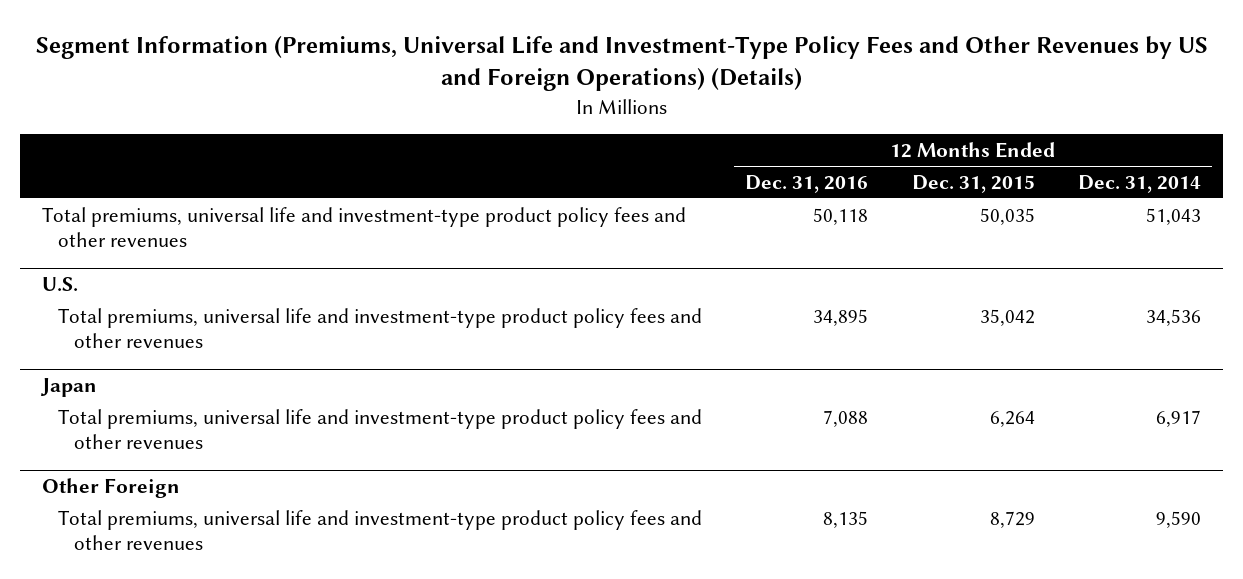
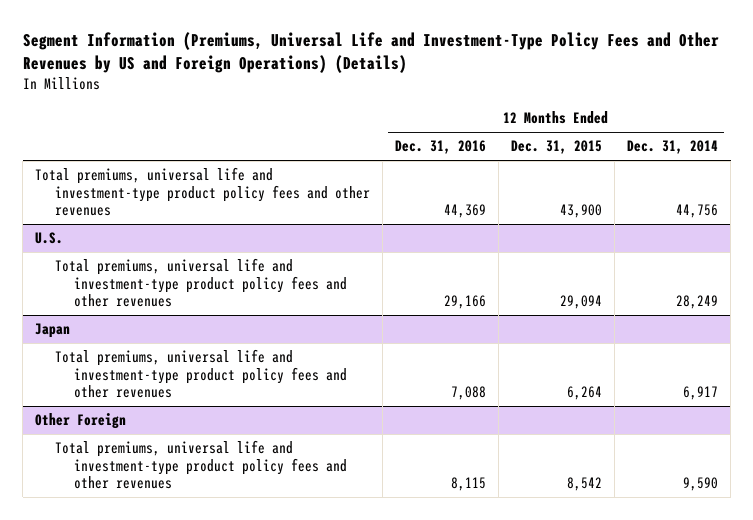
- Total premiums, universal life and investment-type product policy fees and other revenues | 50,118 | 50,035 | 51,043
+ Total premiums, universal life and investment-type product policy fees and other revenues | 44,369 | 43,900 | 44,756
@ U.S.
- Total premiums, universal life and investment-type product policy fees and other revenues | 34,895 | 35,042 | 34,536
+ Total premiums, universal life and investment-type product policy fees and other revenues | 29,166 | 29,094 | 28,249
@ Other Foreign
- Total premiums, universal life and investment-type product policy fees and other revenues | 8,135 | 8,729 | 9,590
+ Total premiums, universal life and investment-type product policy fees and other revenues | 8,115 | 8,542 | 9,590

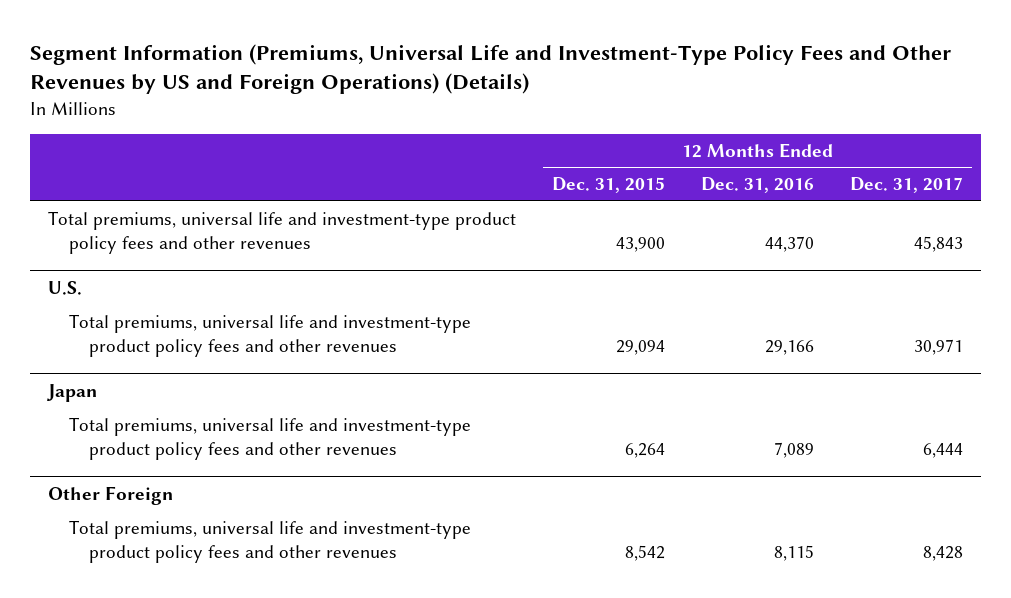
- | 12 Months Ended Dec. 31, 2016 | 12 Months Ended Dec. 31, 2015 | 12 Months Ended Dec. 31, 2014
+ | 12 Months Ended Dec. 31, 2015 | 12 Months Ended Dec. 31, 2016 | 12 Months Ended Dec. 31, 2017
- Total premiums, universal life and investment-type product policy fees and other revenues | 44,369 | 43,900 | 44,756
+ Total premiums, universal life and investment-type product policy fees and other revenues | 43,900 | 44,370 | 45,843
@ Japan
- Total premiums, universal life and investment-type product policy fees and other revenues | 7,088 | 6,264 | 6,917
+ Total premiums, universal life and investment-type product policy fees and other revenues | 6,264 | 7,089 | 6,444

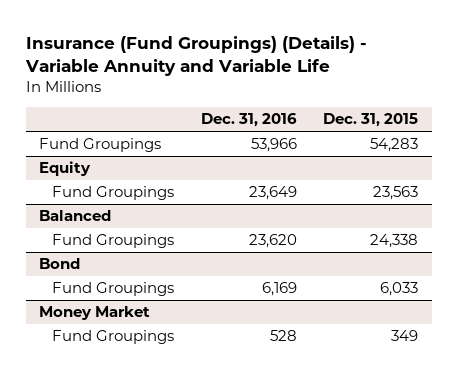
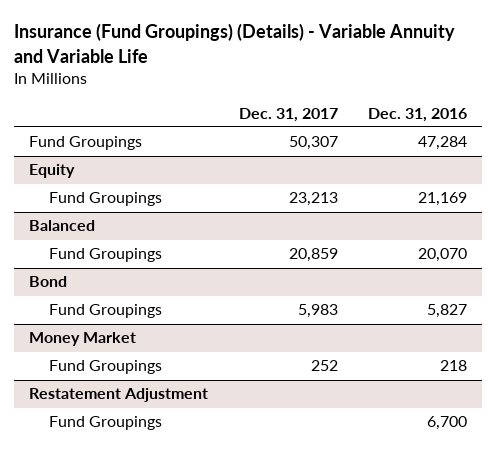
- | Dec. 31, 2016 | Dec. 31, 2015
+ | Dec. 31, 2017 | Dec. 31, 2016
- Fund Groupings | 53,966 | 54,283
+ Fund Groupings | 50,307 | 47,284
@ Equity
- Fund Groupings | 23,649 | 23,563
+ Fund Groupings | 23,213 | 21,169
@ Balanced
- Fund Groupings | 23,620 | 24,338
+ Fund Groupings | 20,859 | 20,070
@ Bond
- Fund Groupings | 6,169 | 6,033
+ Fund Groupings | 5,983 | 5,827
@ Money Market
- Fund Groupings | 528 | 349
+ Fund Groupings | 252 | 218
+ Restatement Adjustment
+ Fund Groupings | | 6,700

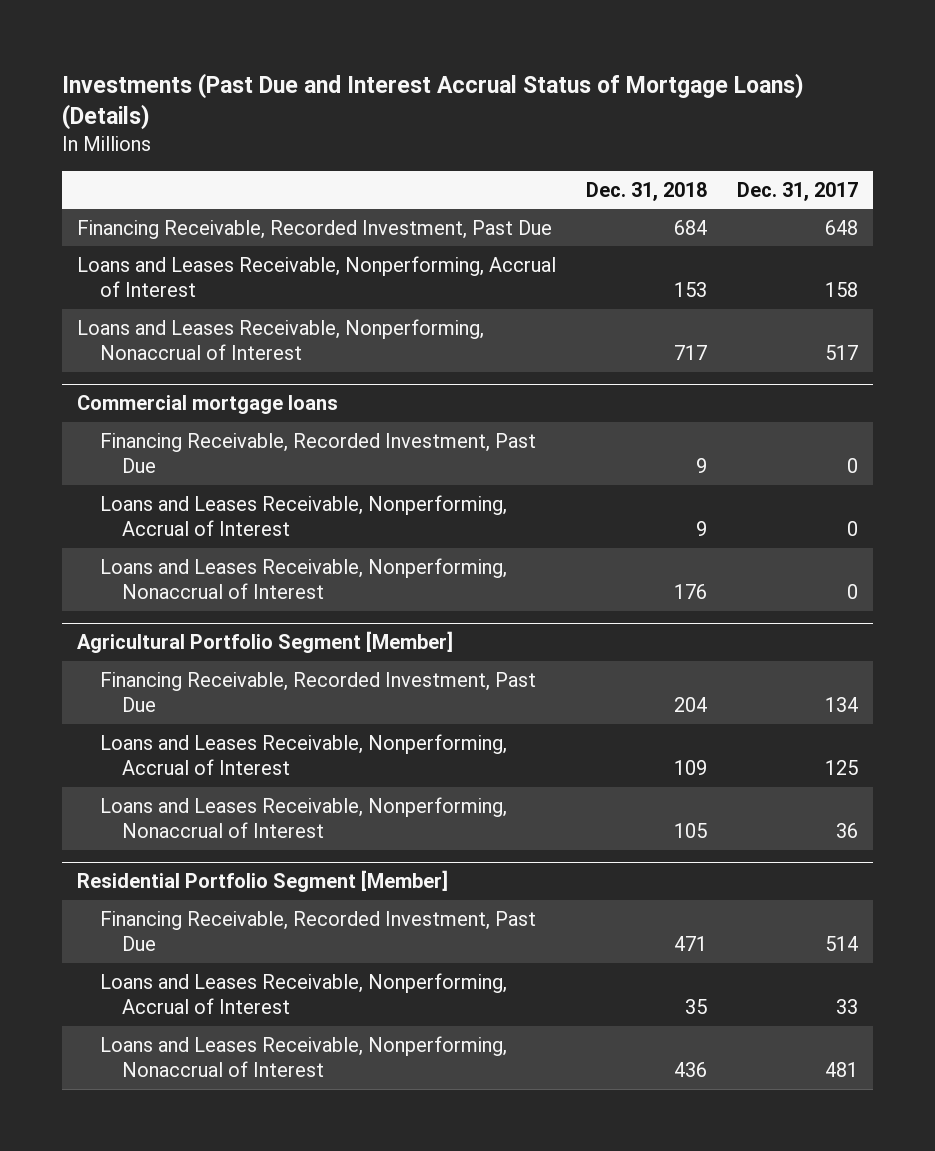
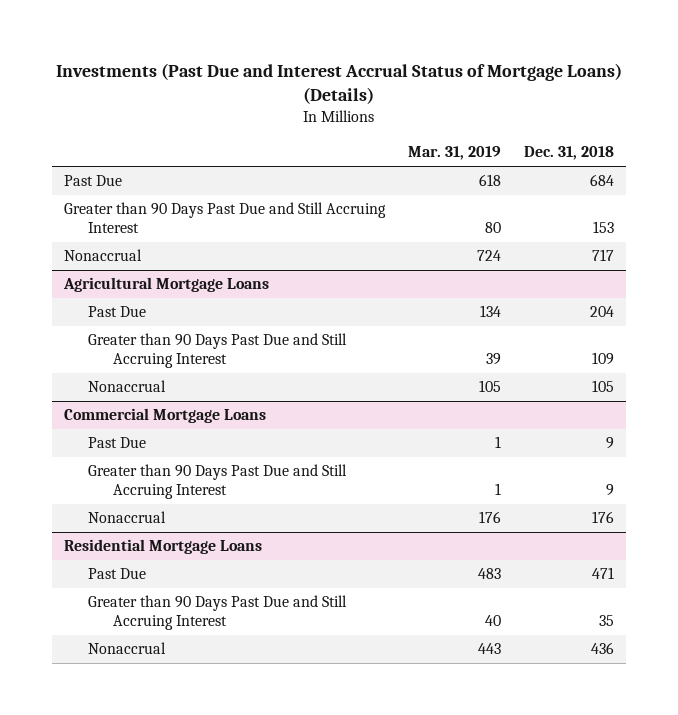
- | Dec. 31, 2018 | Dec. 31, 2017
+ | Mar. 31, 2019 | Dec. 31, 2018
- Financing Receivable, Recorded Investment, Past Due | 684 | 648
- Loans and Leases Receivable, Nonperforming, Accrual of Interest | 153 | 158
- Loans and Leases Receivable, Nonperforming, Nonaccrual of Interest | 717 | 517
- Commercial mortgage loans
- Financing Receivable, Recorded Investment, Past Due | 9 | 0
- Loans and Leases Receivable, Nonperforming, Accrual of Interest | 9 | 0
- Loans and Leases Receivable, Nonperforming, Nonaccrual of Interest | 176 | 0
- Agricultural Portfolio Segment [Member]
- Financing Receivable, Recorded Investment, Past Due | 204 | 134
- Loans and Leases Receivable, Nonperforming, Accrual of Interest | 109 | 125
- Loans and Leases Receivable, Nonperforming, Nonaccrual of Interest | 105 | 36
- Residential Portfolio Segment [Member]
- Financing Receivable, Recorded Investment, Past Due | 471 | 514
- Loans and Leases Receivable, Nonperforming, Accrual of Interest | 35 | 33
- Loans and Leases Receivable, Nonperforming, Nonaccrual of Interest | 436 | 481
+ Past Due | 618 | 684
+ Greater than 90 Days Past Due and Still Accruing Interest | 80 | 153
+ Nonaccrual | 724 | 717
+ Agricultural Mortgage Loans
+ Past Due | 134 | 204
+ Greater than 90 Days Past Due and Still Accruing Interest | 39 | 109
+ Nonaccrual | 105 | 105
+ Commercial Mortgage Loans
+ Past Due | 1 | 9
+ Greater than 90 Days Past Due and Still Accruing Interest | 1 | 9
+ Nonaccrual | 176 | 176
+ Residential Mortgage Loans
+ Past Due | 483 | 471
+ Greater than 90 Days Past Due and Still Accruing Interest | 40 | 35
+ Nonaccrual | 443 | 436

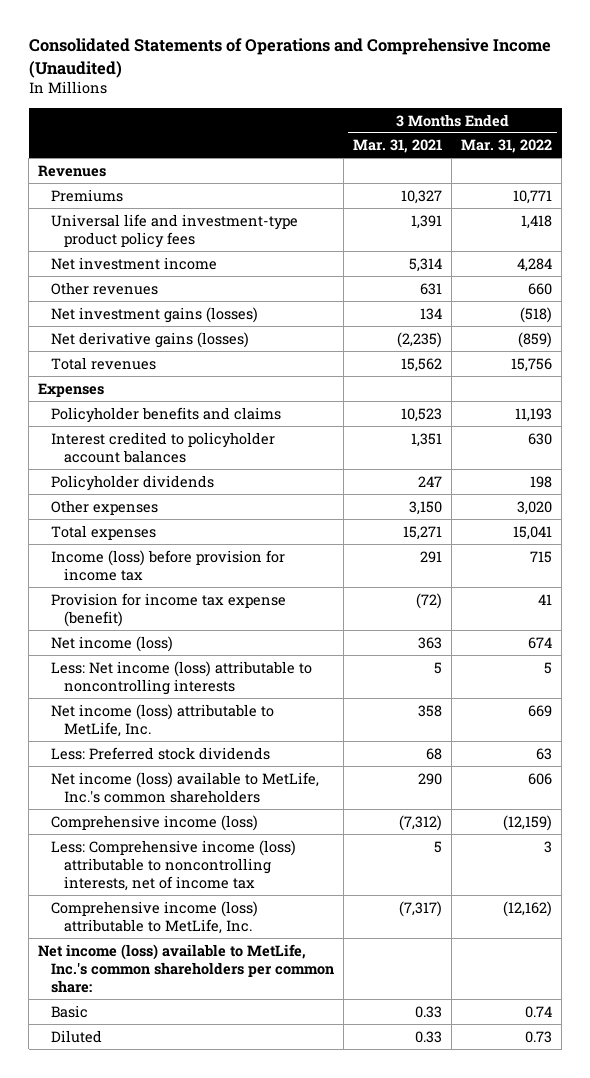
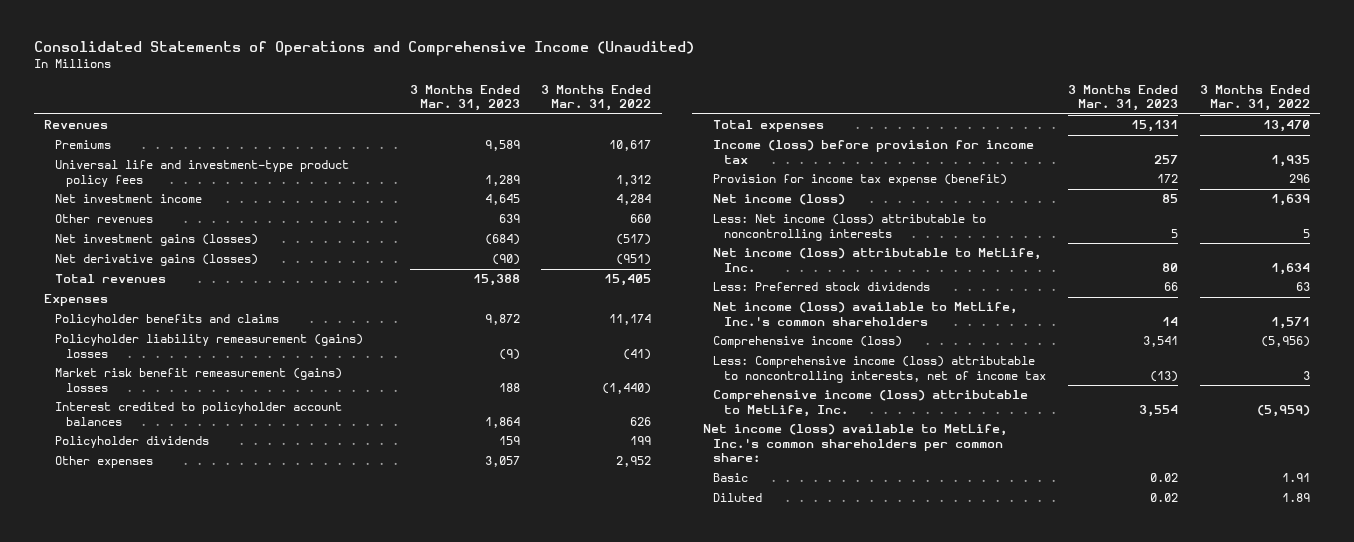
- | 3 Months Ended Mar. 31, 2021 | 3 Months Ended Mar. 31, 2022
+ | 3 Months Ended Mar. 31, 2023 | 3 Months Ended Mar. 31, 2022
- Premiums | 10,327 | 10,771
- Universal life and investment-type product policy fees | 1,391 | 1,418
+ Premiums | 9,589 | 10,617
+ Universal life and investment-type product policy fees | 1,289 | 1,312
- Net investment gains (losses) | 134 | (518)
- Net derivative gains (losses) | (2,235) | (859)
- Total revenues | 15,562 | 15,756
+ Net investment gains (losses) | (684) | (517)
+ Net derivative gains (losses) | (90) | (951)
+ Total revenues | 15,388 | 15,405
- Policyholder benefits and claims | 10,523 | 11,193
- Interest credited to policyholder account balances | 1,351 | 630
- Policyholder dividends | 247 | 198
- Other expenses | 3,150 | 3,020
- Total expenses | 15,271 | 15,041
- Income (loss) before provision for income tax | 291 | 715
- Provision for income tax expense (benefit) | (72) | 41
- Net income (loss) | 363 | 674
+ Policyholder benefits and claims | 9,872 | 11,174
+ Policyholder liability remeasurement (gains) losses | (9) | (41)
+ Market risk benefit remeasurement (gains) losses | 188 | (1,440)
+ Interest credited to policyholder account balances | 1,864 | 626
+ Policyholder dividends | 159 | 199
+ Other expenses | 3,057 | 2,952
+ Total expenses | 15,131 | 13,470
+ Income (loss) before provision for income tax | 257 | 1,935
+ Provision for income tax expense (benefit) | 172 | 296
+ Net income (loss) | 85 | 1,639
- Net income (loss) attributable to MetLife, Inc. | 358 | 669
+ Net income (loss) attributable to MetLife, Inc. | 80 | 1,634
- Net income (loss) available to MetLife, Inc.'s common shareholders | 290 | 606
- Comprehensive income (loss) | (7,312) | (12,159)
+ Net income (loss) available to MetLife, Inc.'s common shareholders | 14 | 1,571
+ Comprehensive income (loss) | 3,541 | (5,956)
- Comprehensive income (loss) attributable to MetLife, Inc. | (7,317) | (12,162)
+ Comprehensive income (loss) attributable to MetLife, Inc. | 3,554 | (5,959)
- Basic | 0.33 | 0.74
- Diluted | 0.33 | 0.73
+ Basic | 0.02 | 1.91
+ Diluted | 0.02 | 1.89

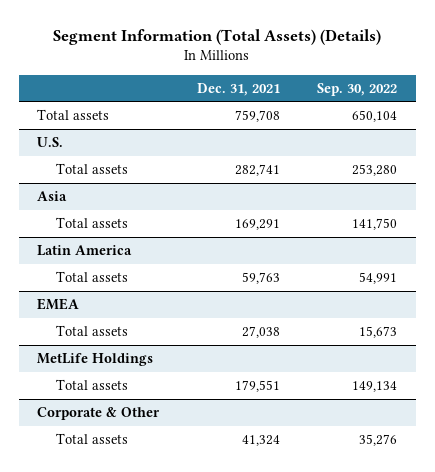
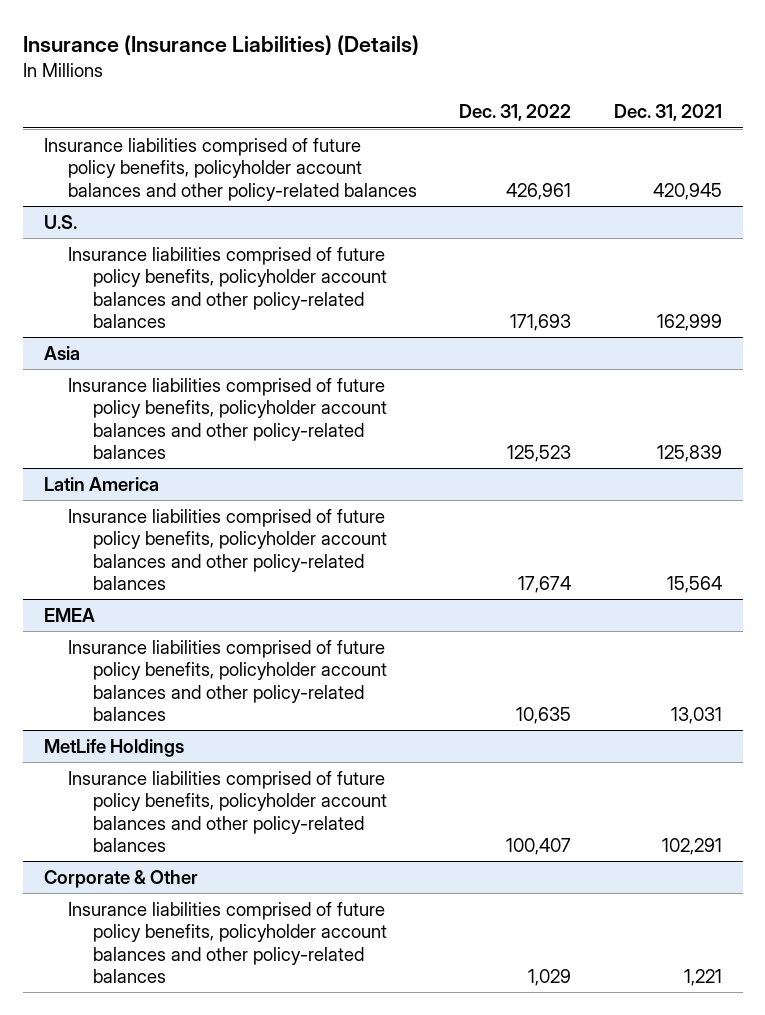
- Segment Information (Total Assets) (Details)
+ Insurance (Insurance Liabilities) (Details)
- | Dec. 31, 2021 | Sep. 30, 2022
+ | Dec. 31, 2022 | Dec. 31, 2021
- Total assets | 759,708 | 650,104
+ Insurance liabilities comprised of future policy benefits, policyholder account balances and other policy-related balances | 426,961 | 420,945
@ U.S.
- Total assets | 282,741 | 253,280
+ Insurance liabilities comprised of future policy benefits, policyholder account balances and other policy-related balances | 171,693 | 162,999
@ Asia
- Total assets | 169,291 | 141,750
+ Insurance liabilities comprised of future policy benefits, policyholder account balances and other policy-related balances | 125,523 | 125,839
@ Latin America
- Total assets | 59,763 | 54,991
+ Insurance liabilities comprised of future policy benefits, policyholder account balances and other policy-related balances | 17,674 | 15,564
@ EMEA
- Total assets | 27,038 | 15,673
+ Insurance liabilities comprised of future policy benefits, policyholder account balances and other policy-related balances | 10,635 | 13,031
@ MetLife Holdings
- Total assets | 179,551 | 149,134
+ Insurance liabilities comprised of future policy benefits, policyholder account balances and other policy-related balances | 100,407 | 102,291
@ Corporate & Other
- Total assets | 41,324 | 35,276
+ Insurance liabilities comprised of future policy benefits, policyholder account balances and other policy-related balances | 1,029 | 1,221

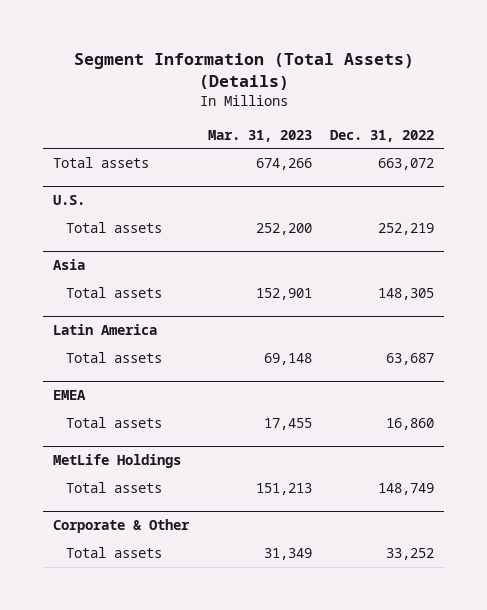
- Insurance (Insurance Liabilities) (Details)
+ Segment Information (Total Assets) (Details)
- | Dec. 31, 2022 | Dec. 31, 2021
+ | Mar. 31, 2023 | Dec. 31, 2022
- Insurance liabilities comprised of future policy benefits, policyholder account balances and other policy-related balances | 426,961 | 420,945
+ Total assets | 674,266 | 663,072
@ U.S.
- Insurance liabilities comprised of future policy benefits, policyholder account balances and other policy-related balances | 171,693 | 162,999
+ Total assets | 252,200 | 252,219
@ Asia
- Insurance liabilities comprised of future policy benefits, policyholder account balances and other policy-related balances | 125,523 | 125,839
+ Total assets | 152,901 | 148,305
@ Latin America
- Insurance liabilities comprised of future policy benefits, policyholder account balances and other policy-related balances | 17,674 | 15,564
+ Total assets | 69,148 | 63,687
@ EMEA
- Insurance liabilities comprised of future policy benefits, policyholder account balances and other policy-related balances | 10,635 | 13,031
+ Total assets | 17,455 | 16,860
@ MetLife Holdings
- Insurance liabilities comprised of future policy benefits, policyholder account balances and other policy-related balances | 100,407 | 102,291
+ Total assets | 151,213 | 148,749
@ Corporate & Other
- Insurance liabilities comprised of future policy benefits, policyholder account balances and other policy-related balances | 1,029 | 1,221
+ Total assets | 31,349 | 33,252

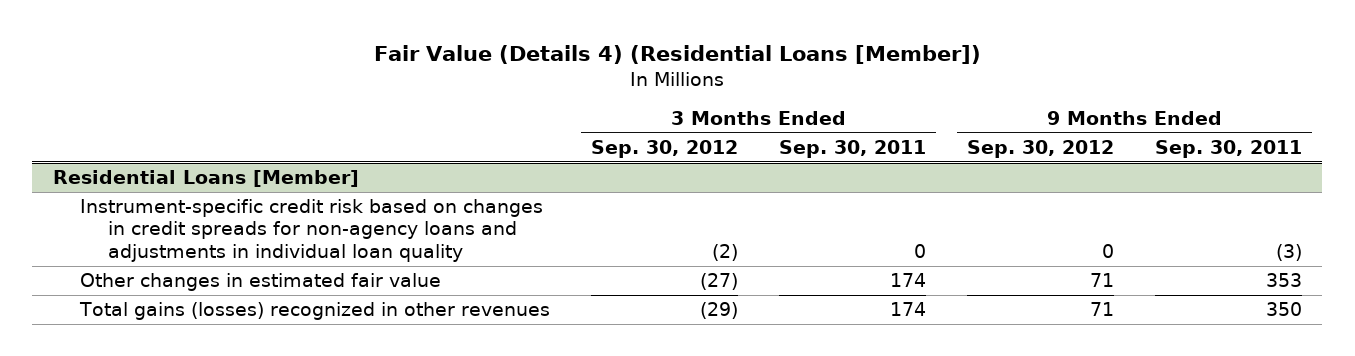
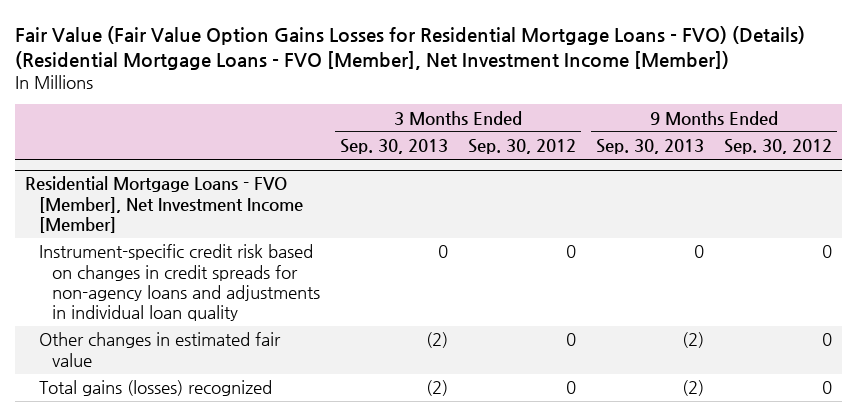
- Fair Value (Details 4) (Residential Loans [Member])
+ Fair Value (Fair Value Option Gains Losses for Residential Mortgage Loans - FVO) (Details) (Residential Mortgage Loans - FVO [Member], Net Investment Income [Member])
- | 3 Months Ended Sep. 30, 2012 | 3 Months Ended Sep. 30, 2011 | 9 Months Ended Sep. 30, 2012 | 9 Months Ended Sep. 30, 2011
+ | 3 Months Ended Sep. 30, 2013 | 3 Months Ended Sep. 30, 2012 | 9 Months Ended Sep. 30, 2013 | 9 Months Ended Sep. 30, 2012
- Residential Loans [Member]
- Instrument-specific credit risk based on changes in credit spreads for non-agency loans and adjustments in individual loan quality | (2) | 0 | 0 | (3)
- Other changes in estimated fair value | (27) | 174 | 71 | 353
- Total gains (losses) recognized in other revenues | (29) | 174 | 71 | 350
+ Residential Mortgage Loans - FVO [Member], Net Investment Income [Member]
+ Instrument-specific credit risk based on changes in credit spreads for non-agency loans and adjustments in individual loan quality | 0 | 0 | 0 | 0
+ Other changes in estimated fair value | (2) | 0 | (2) | 0
+ Total gains (losses) recognized | (2) | 0 | (2) | 0

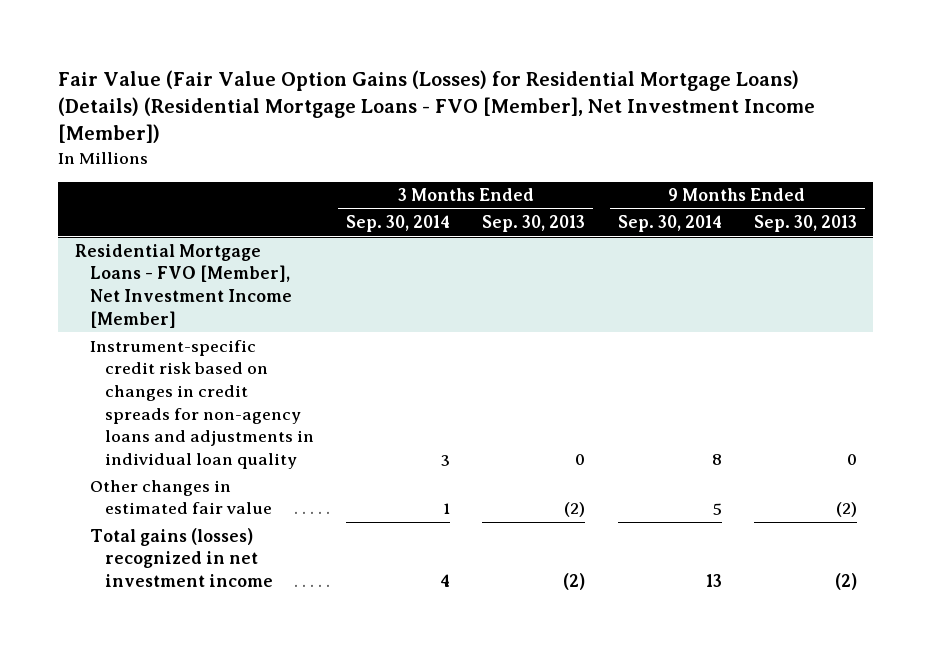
- Fair Value (Fair Value Option Gains Losses for Residential Mortgage Loans - FVO) (Details) (Residential Mortgage Loans - FVO [Member], Net Investment Income [Member])
+ Fair Value (Fair Value Option Gains (Losses) for Residential Mortgage Loans) (Details) (Residential Mortgage Loans - FVO [Member], Net Investment Income [Member])
- | 3 Months Ended Sep. 30, 2013 | 3 Months Ended Sep. 30, 2012 | 9 Months Ended Sep. 30, 2013 | 9 Months Ended Sep. 30, 2012
+ | 3 Months Ended Sep. 30, 2014 | 3 Months Ended Sep. 30, 2013 | 9 Months Ended Sep. 30, 2014 | 9 Months Ended Sep. 30, 2013
@ Residential Mortgage Loans - FVO [Member], Net Investment Income [Member]
- Total gains (losses) recognized | (2) | 0 | (2) | 0
+ Total gains (losses) recognized in net investment income | 4 | (2) | 13 | (2)

